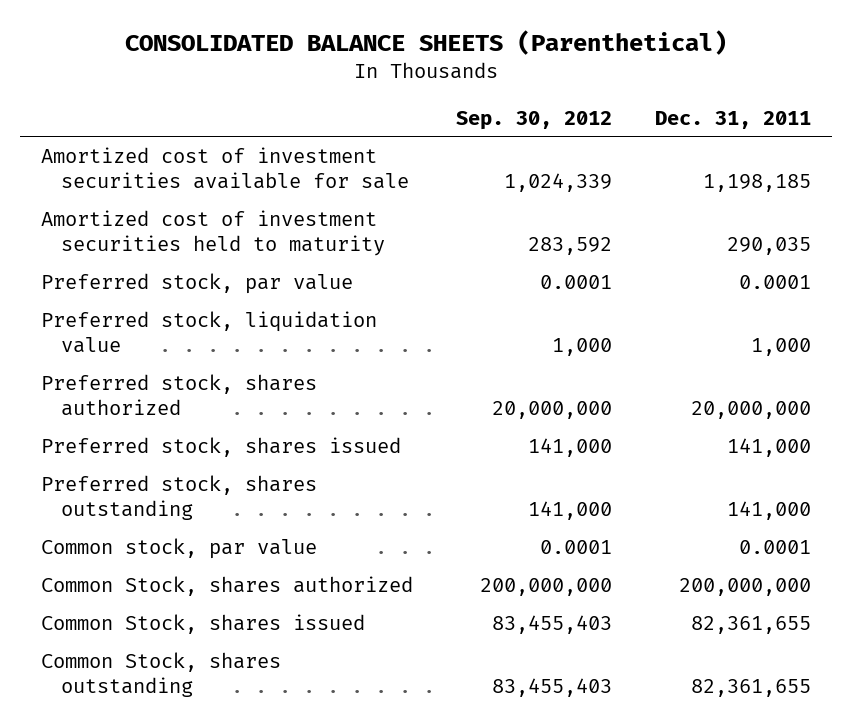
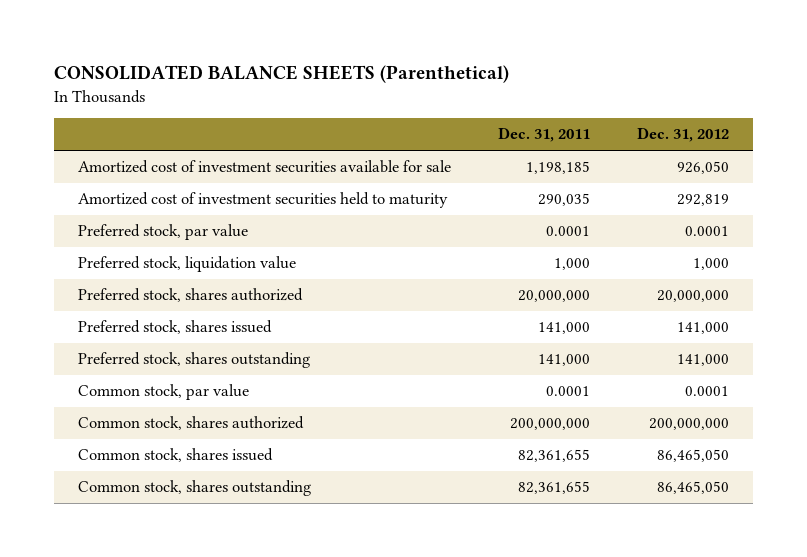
- | Sep. 30, 2012 | Dec. 31, 2011
+ | Dec. 31, 2011 | Dec. 31, 2012
- Common Stock, shares authorized | 200,000,000 | 200,000,000
- Common Stock, shares issued | 83,455,403 | 82,361,655
- Common Stock, shares outstanding | 83,455,403 | 82,361,655
+ Common stock, shares authorized | 200,000,000 | 200,000,000
+ Common stock, shares issued | 82,361,655 | 86,465,050
+ Common stock, shares outstanding | 82,361,655 | 86,465,050

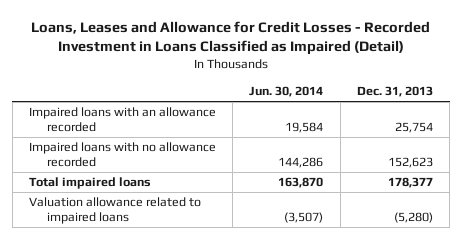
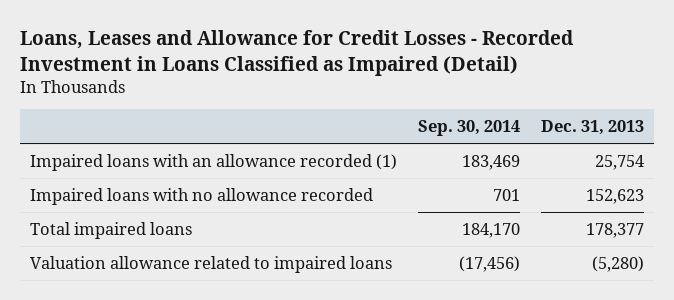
- | Jun. 30, 2014 | Dec. 31, 2013
+ | Sep. 30, 2014 | Dec. 31, 2013
- Impaired loans with an allowance recorded | 19,584 | 25,754
+ Impaired loans with an allowance recorded (1) | 183,469 | 25,754

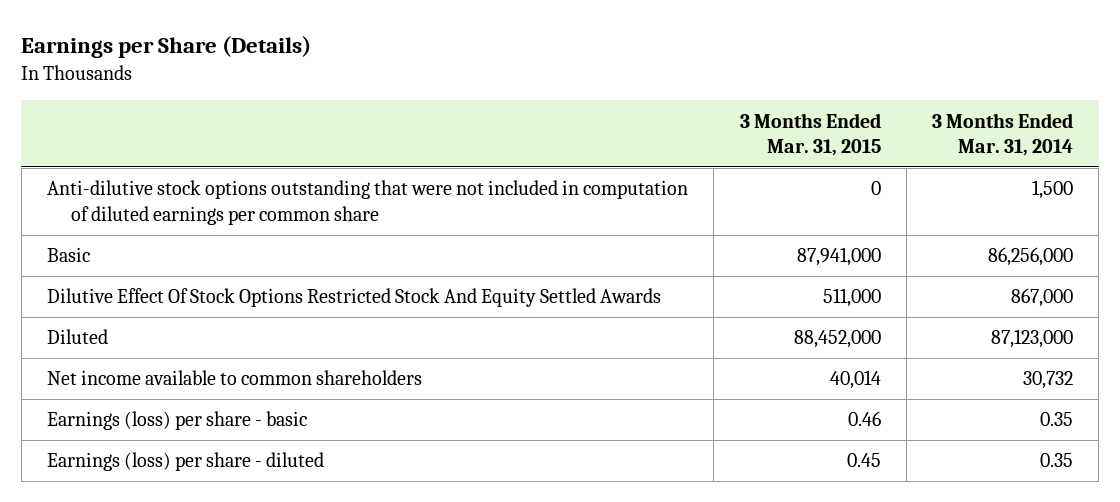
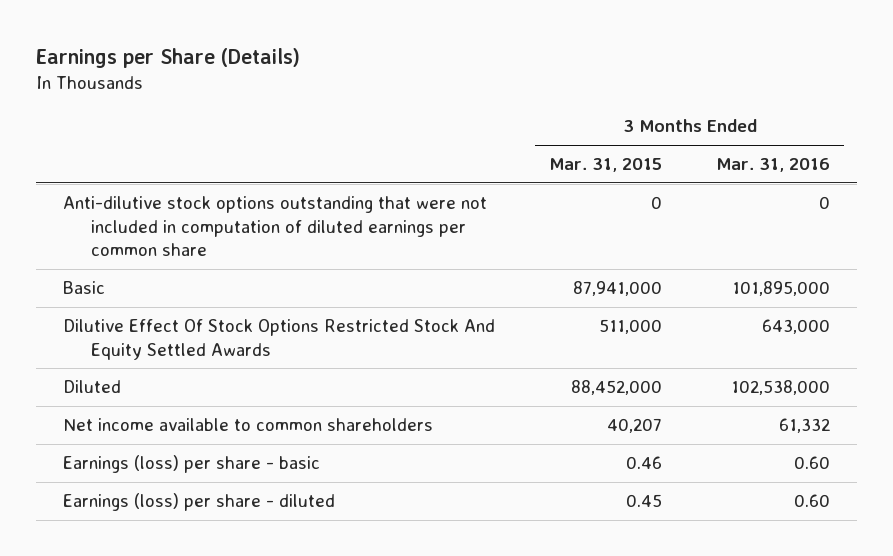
- | 3 Months Ended Mar. 31, 2015 | 3 Months Ended Mar. 31, 2014
+ | 3 Months Ended Mar. 31, 2015 | 3 Months Ended Mar. 31, 2016
- Net income available to common shareholders | 40,014 | 30,732
+ Net income available to common shareholders | 40,207 | 61,332

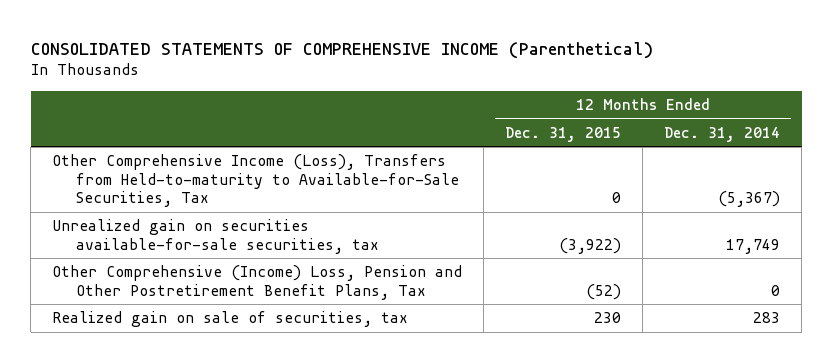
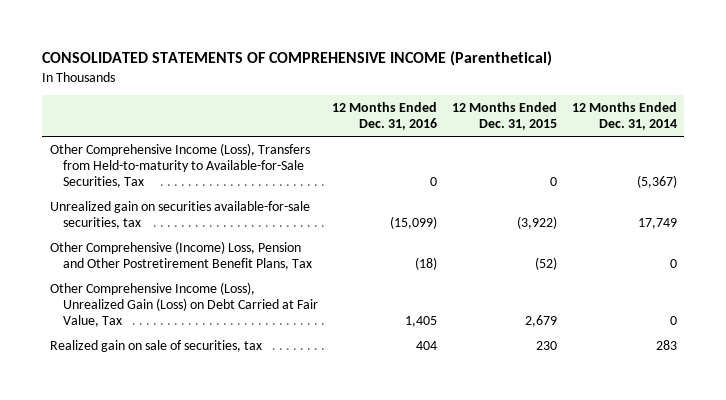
- | 12 Months Ended Dec. 31, 2015 | 12 Months Ended Dec. 31, 2014
+ | 12 Months Ended Dec. 31, 2016 | 12 Months Ended Dec. 31, 2015 | 12 Months Ended Dec. 31, 2014
+ Other Comprehensive Income (Loss), Unrealized Gain (Loss) on Debt Carried at Fair Value, Tax | 1,405 | 2,679 | 0

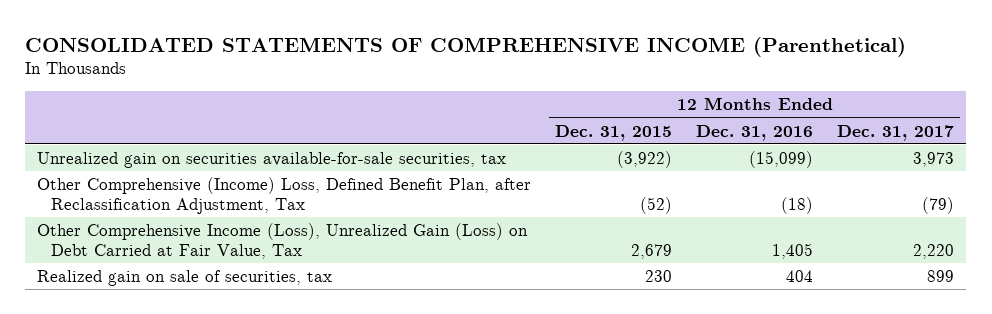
- | 12 Months Ended Dec. 31, 2016 | 12 Months Ended Dec. 31, 2015 | 12 Months Ended Dec. 31, 2014
+ | 12 Months Ended Dec. 31, 2015 | 12 Months Ended Dec. 31, 2016 | 12 Months Ended Dec. 31, 2017
- Other Comprehensive Income (Loss), Transfers from Held-to-maturity to Available-for-Sale Securities, Tax | 0 | 0 | (5,367)
- Other Comprehensive (Income) Loss, Pension and Other Postretirement Benefit Plans, Tax | (18) | (52) | 0
+ Other Comprehensive (Income) Loss, Defined Benefit Plan, after Reclassification Adjustment, Tax | (52) | (18) | (79)

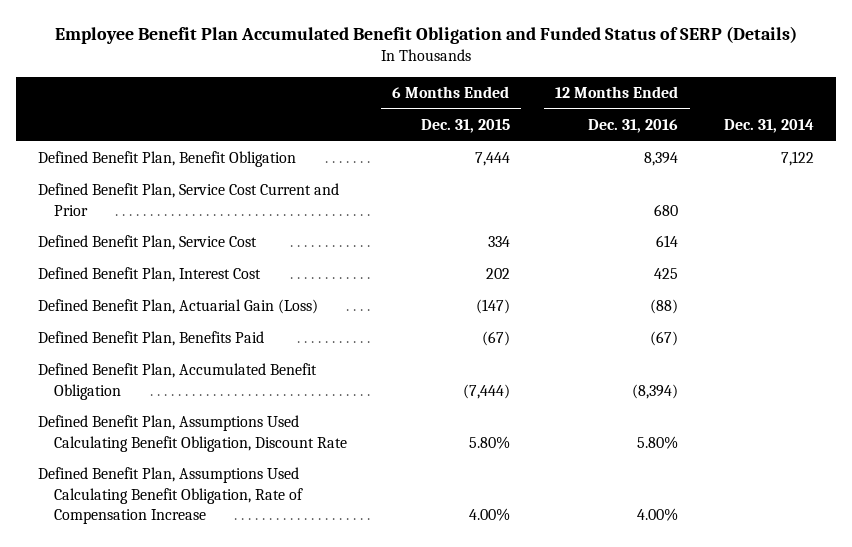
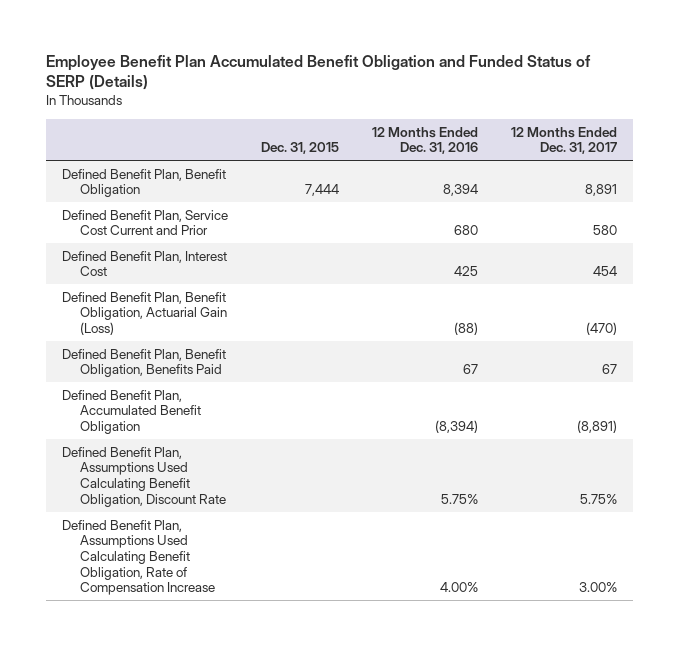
- | 6 Months Ended Dec. 31, 2015 | 12 Months Ended Dec. 31, 2016 | Dec. 31, 2014
+ | Dec. 31, 2015 | 12 Months Ended Dec. 31, 2016 | 12 Months Ended Dec. 31, 2017
- Defined Benefit Plan, Service Cost | 334 | 614 |
- Defined Benefit Plan, Actuarial Gain (Loss) | (147) | (88) |
- Defined Benefit Plan, Benefits Paid | (67) | (67) |
+ Defined Benefit Plan, Benefit Obligation, Actuarial Gain (Loss) | | (88) | (470)
+ Defined Benefit Plan, Benefit Obligation, Benefits Paid | | 67 | 67
- Defined Benefit Plan, Assumptions Used Calculating Benefit Obligation, Discount Rate | 5.80% | 5.80% |
+ Defined Benefit Plan, Assumptions Used Calculating Benefit Obligation, Discount Rate | | 5.75% | 5.75%

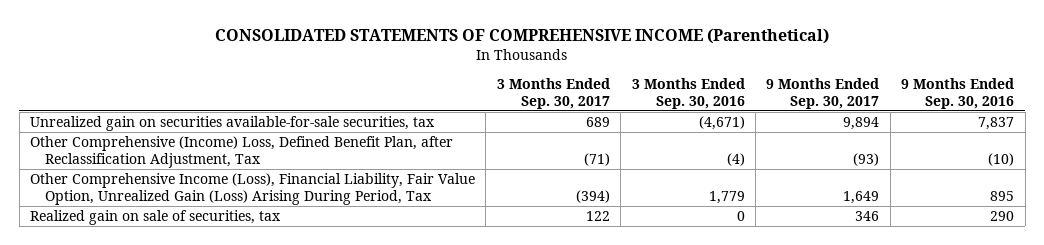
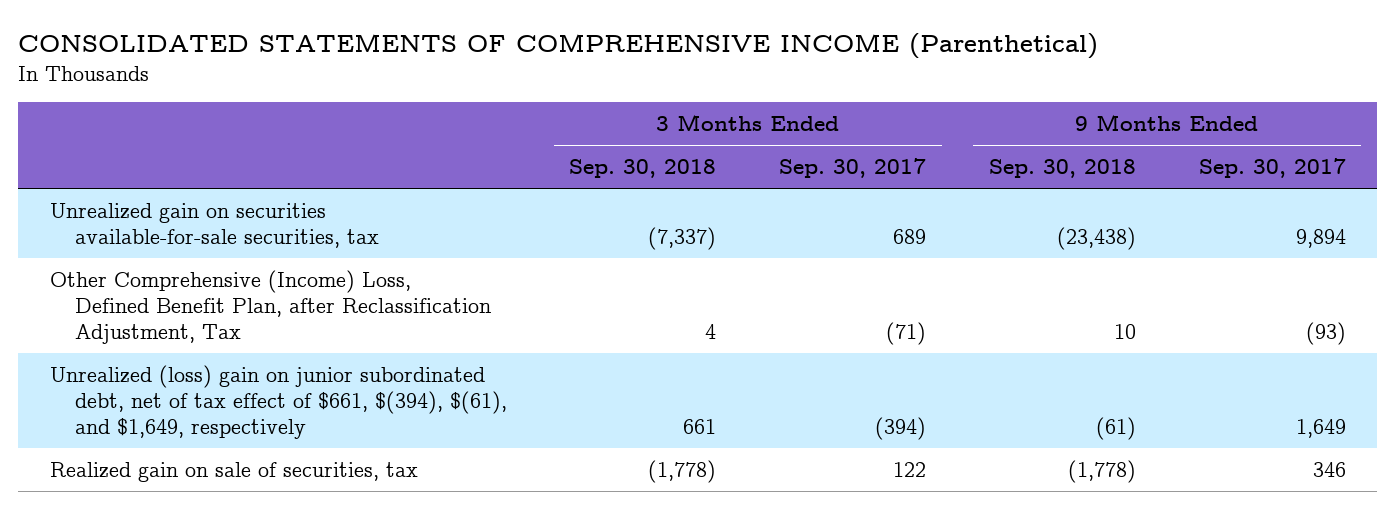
- | 3 Months Ended Sep. 30, 2017 | 3 Months Ended Sep. 30, 2016 | 9 Months Ended Sep. 30, 2017 | 9 Months Ended Sep. 30, 2016
+ | 3 Months Ended Sep. 30, 2018 | 3 Months Ended Sep. 30, 2017 | 9 Months Ended Sep. 30, 2018 | 9 Months Ended Sep. 30, 2017
- Other Comprehensive Income (Loss), Financial Liability, Fair Value Option, Unrealized Gain (Loss) Arising During Period, Tax | (394) | 1,779 | 1,649 | 895
+ Unrealized (loss) gain on junior subordinated debt, net of tax effect of $661, $(394), $(61), and $1,649, respectively | 661 | (394) | (61) | 1,649

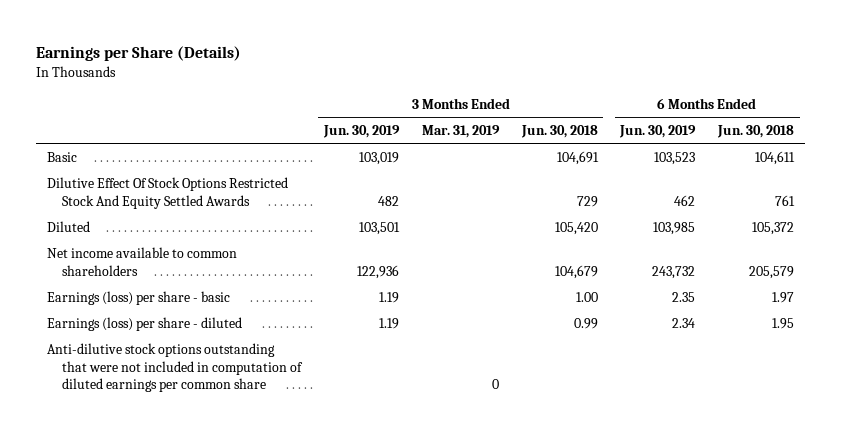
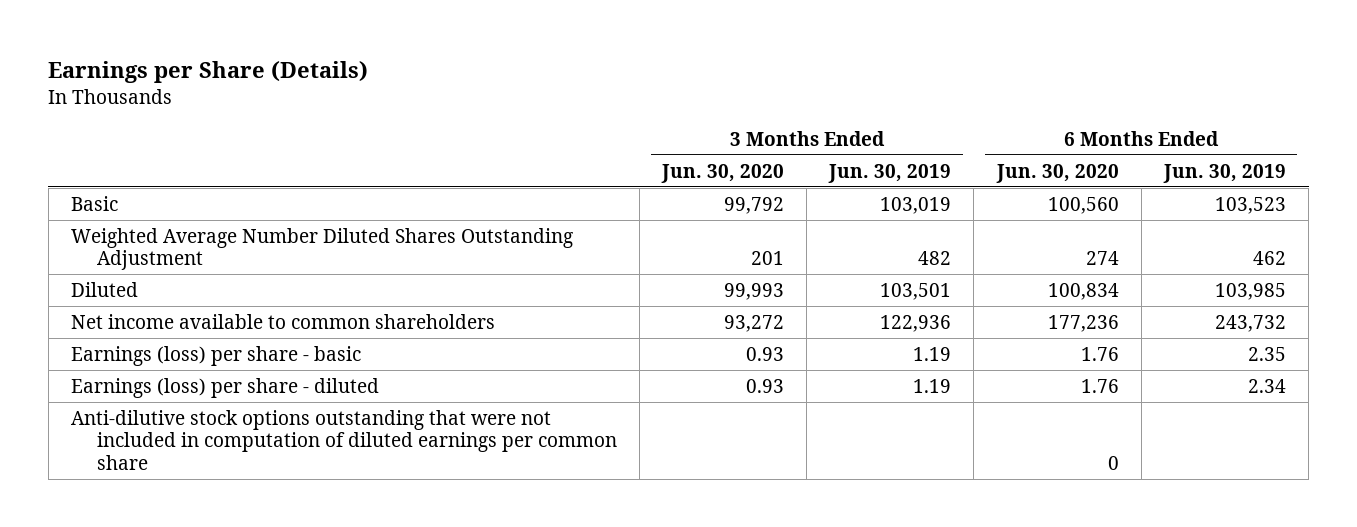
- | 3 Months Ended Jun. 30, 2019 | 3 Months Ended Mar. 31, 2019 | 3 Months Ended Jun. 30, 2018 | 6 Months Ended Jun. 30, 2019 | 6 Months Ended Jun. 30, 2018
+ | 3 Months Ended Jun. 30, 2020 | 3 Months Ended Jun. 30, 2019 | 6 Months Ended Jun. 30, 2020 | 6 Months Ended Jun. 30, 2019
- Dilutive Effect Of Stock Options Restricted Stock And Equity Settled Awards | 482 | | 729 | 462 | 761
+ Weighted Average Number Diluted Shares Outstanding Adjustment | 201 | 482 | 274 | 462

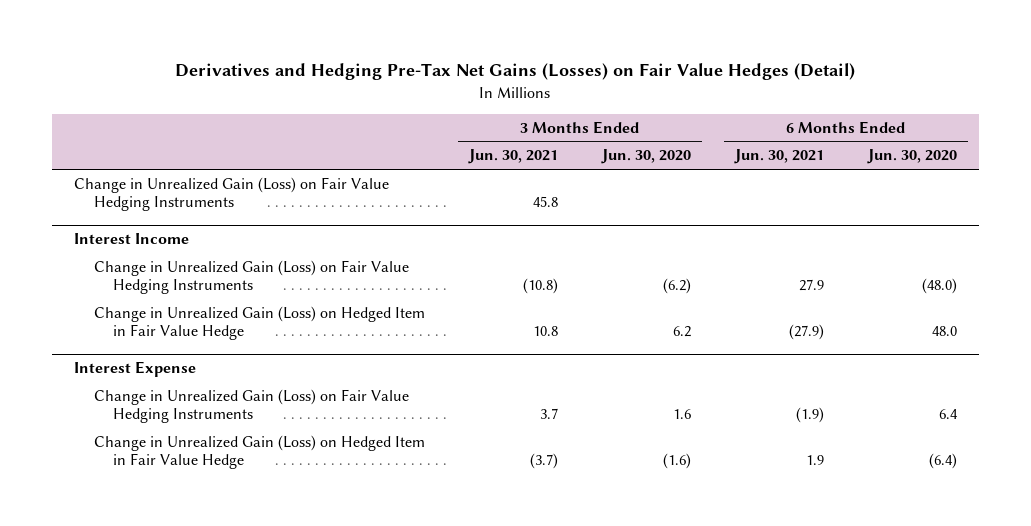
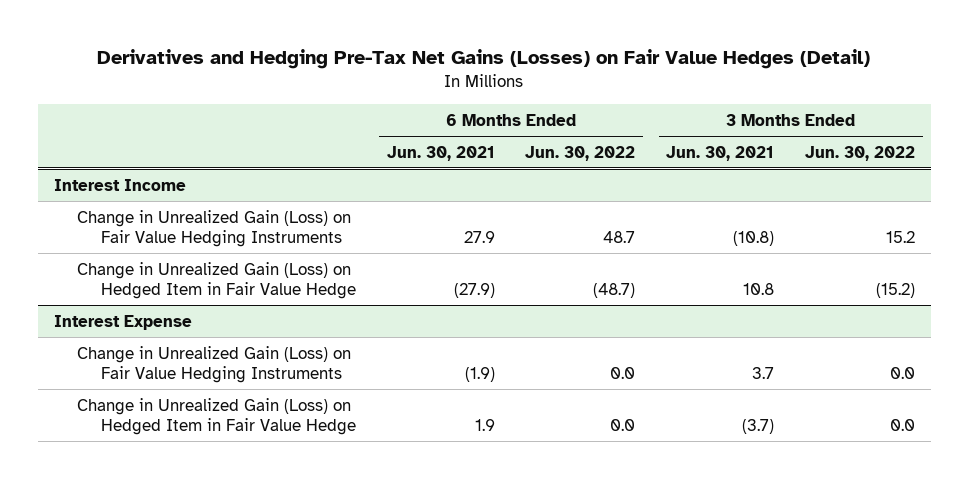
- | 3 Months Ended Jun. 30, 2021 | 3 Months Ended Jun. 30, 2020 | 6 Months Ended Jun. 30, 2021 | 6 Months Ended Jun. 30, 2020
+ | 6 Months Ended Jun. 30, 2021 | 6 Months Ended Jun. 30, 2022 | 3 Months Ended Jun. 30, 2021 | 3 Months Ended Jun. 30, 2022
- Change in Unrealized Gain (Loss) on Fair Value Hedging Instruments | 45.8 | | |

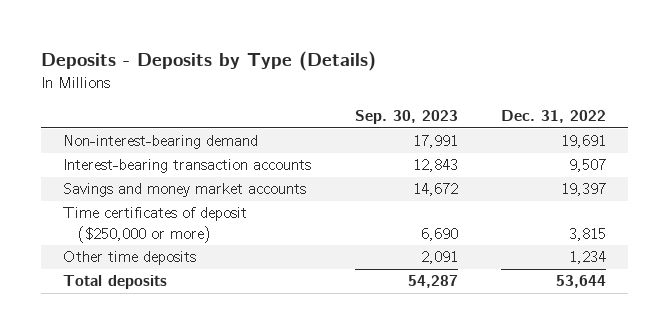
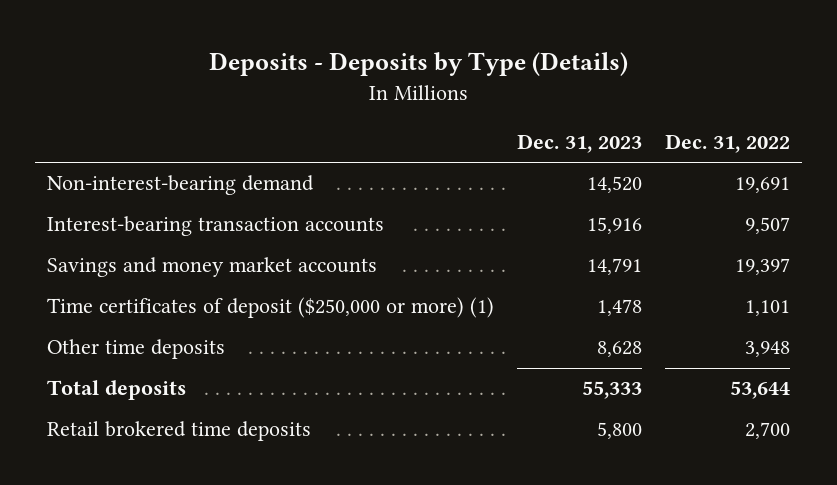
- | Sep. 30, 2023 | Dec. 31, 2022
+ | Dec. 31, 2023 | Dec. 31, 2022
- Time certificates of deposit ($250,000 or more) | 6,690 | 3,815
- Other time deposits | 2,091 | 1,234
+ Time certificates of deposit ($250,000 or more) (1) | 1,478 | 1,101
+ Other time deposits | 8,628 | 3,948
+ Retail brokered time deposits | 5,800 | 2,700

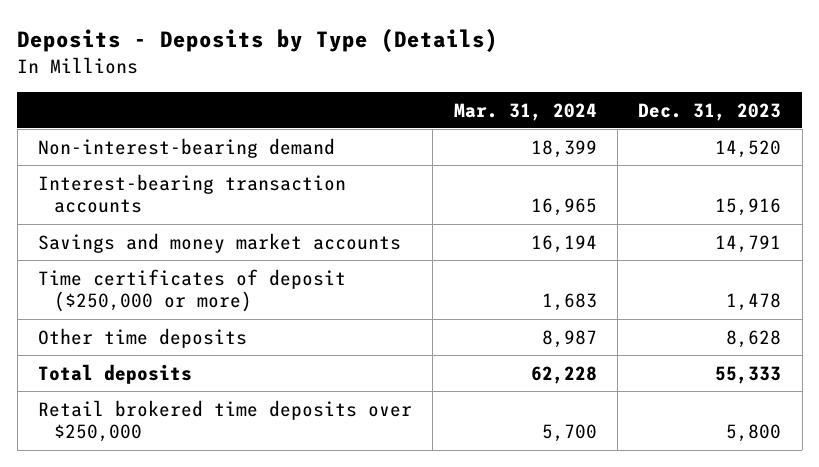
- | Dec. 31, 2023 | Dec. 31, 2022
+ | Mar. 31, 2024 | Dec. 31, 2023
- Time certificates of deposit ($250,000 or more) (1) | 1,478 | 1,101
+ Time certificates of deposit ($250,000 or more) | 1,683 | 1,478
- Retail brokered time deposits | 5,800 | 2,700
+ Retail brokered time deposits over $250,000 | 5,700 | 5,800

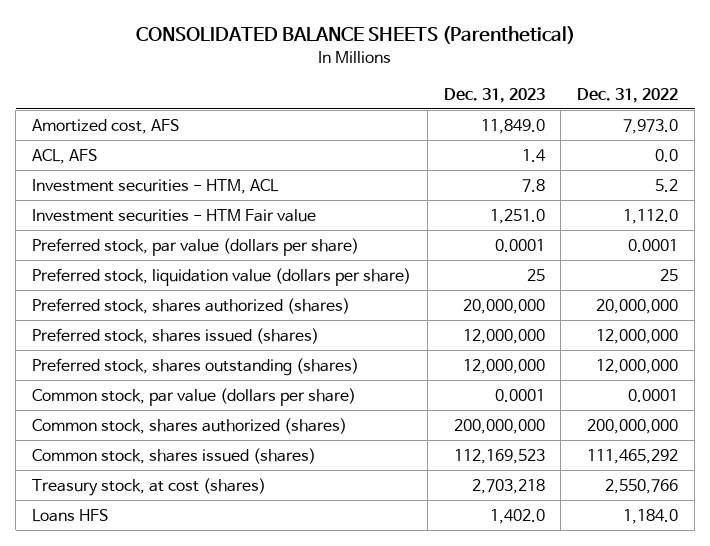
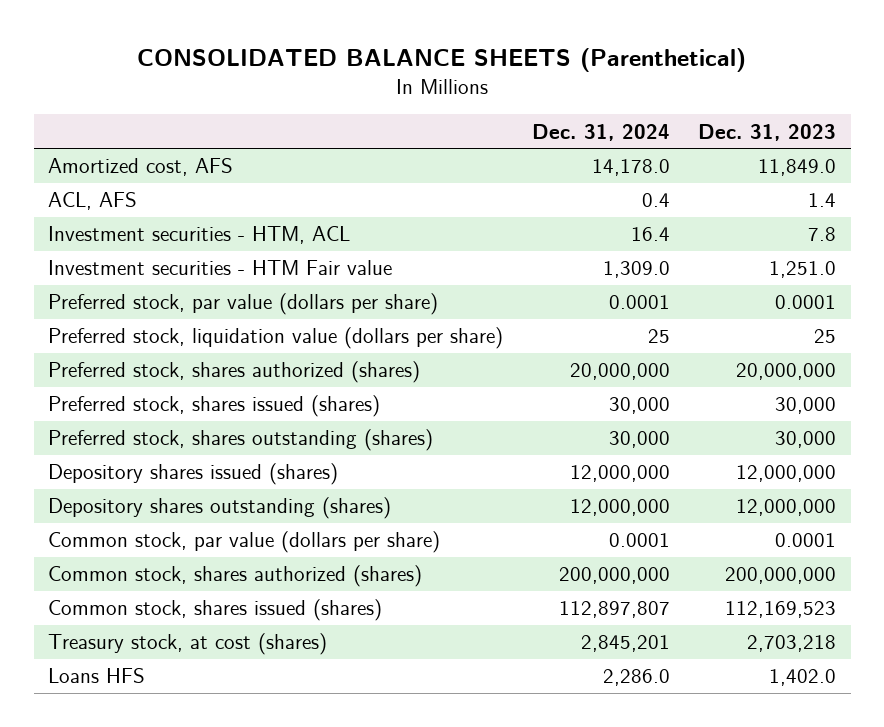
- | Dec. 31, 2023 | Dec. 31, 2022
+ | Dec. 31, 2024 | Dec. 31, 2023
- Preferred stock, shares issued (shares) | 12,000,000 | 12,000,000
- Preferred stock, shares outstanding (shares) | 12,000,000 | 12,000,000
+ Preferred stock, shares issued (shares) | 30,000 | 30,000
+ Preferred stock, shares outstanding (shares) | 30,000 | 30,000
+ Depository shares issued (shares) | 12,000,000 | 12,000,000
+ Depository shares outstanding (shares) | 12,000,000 | 12,000,000

